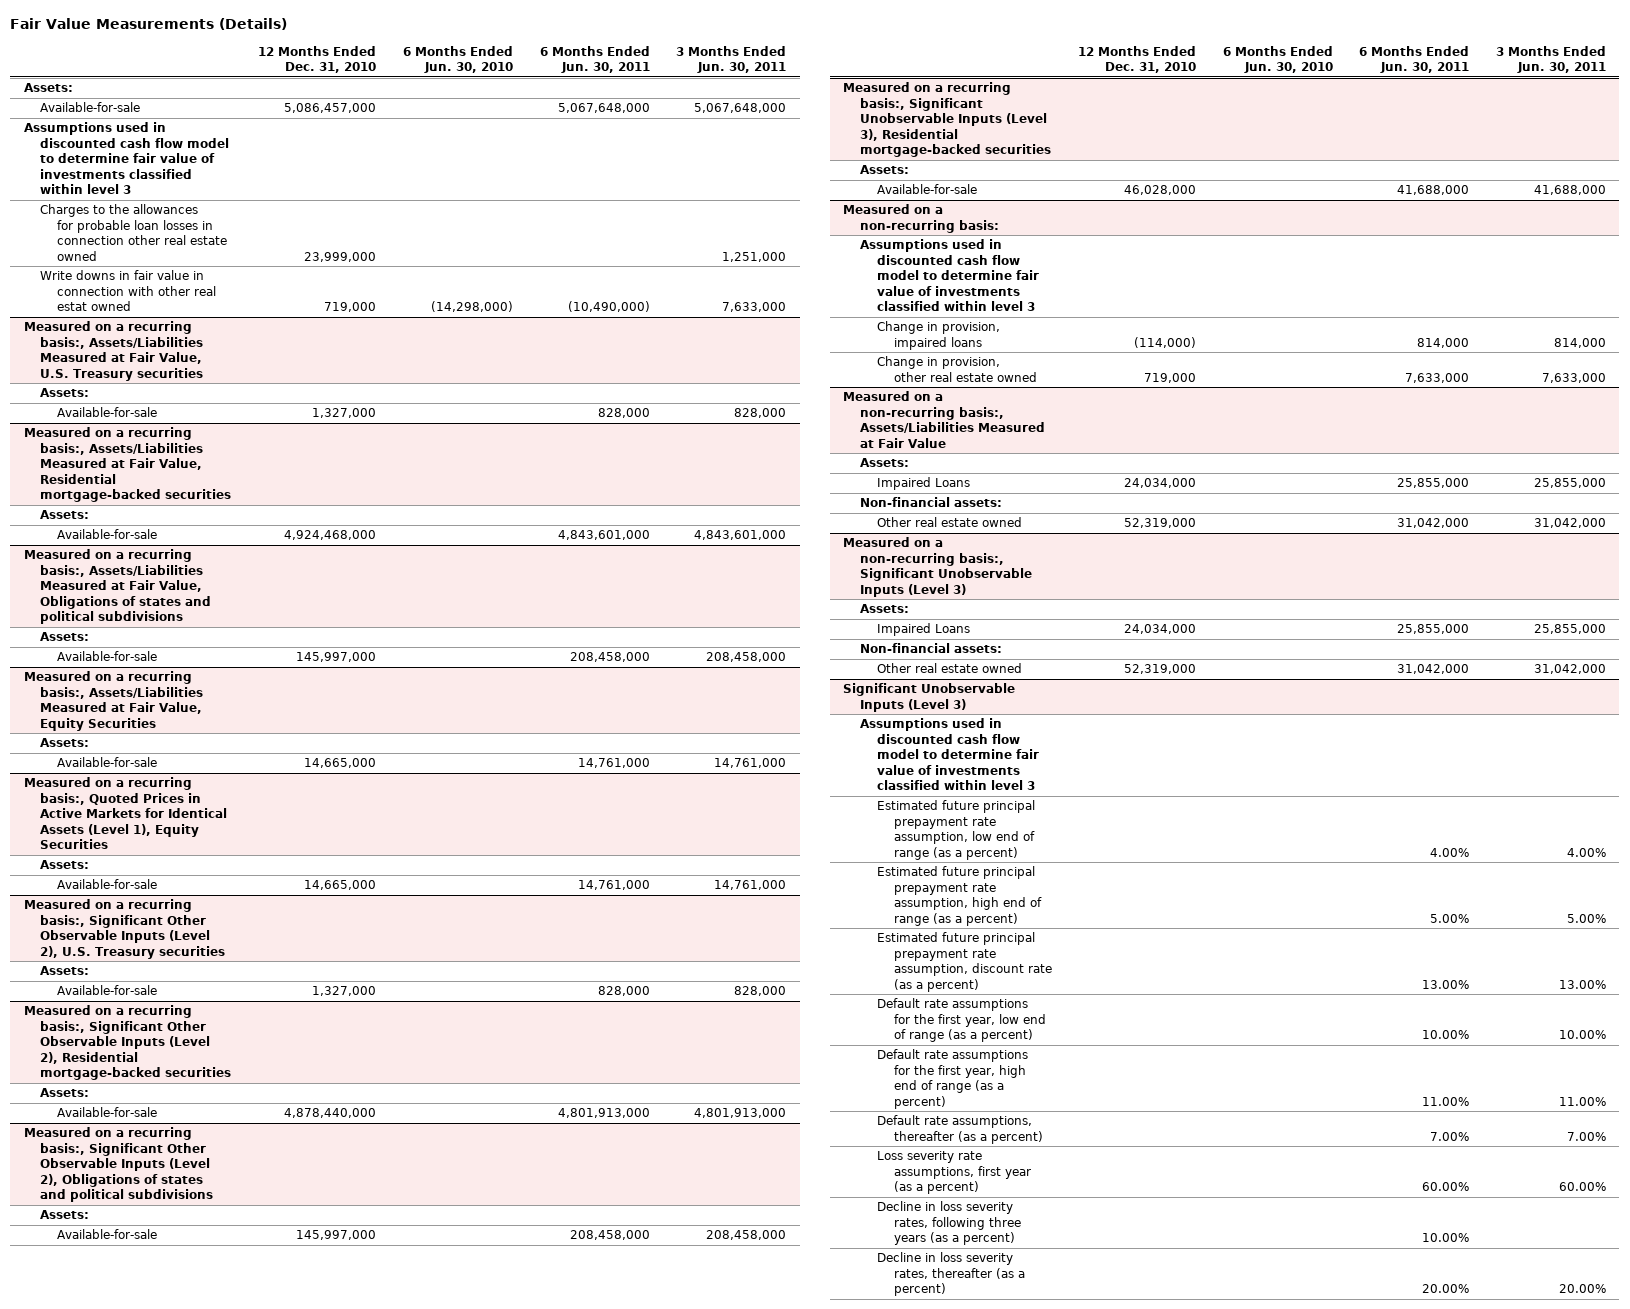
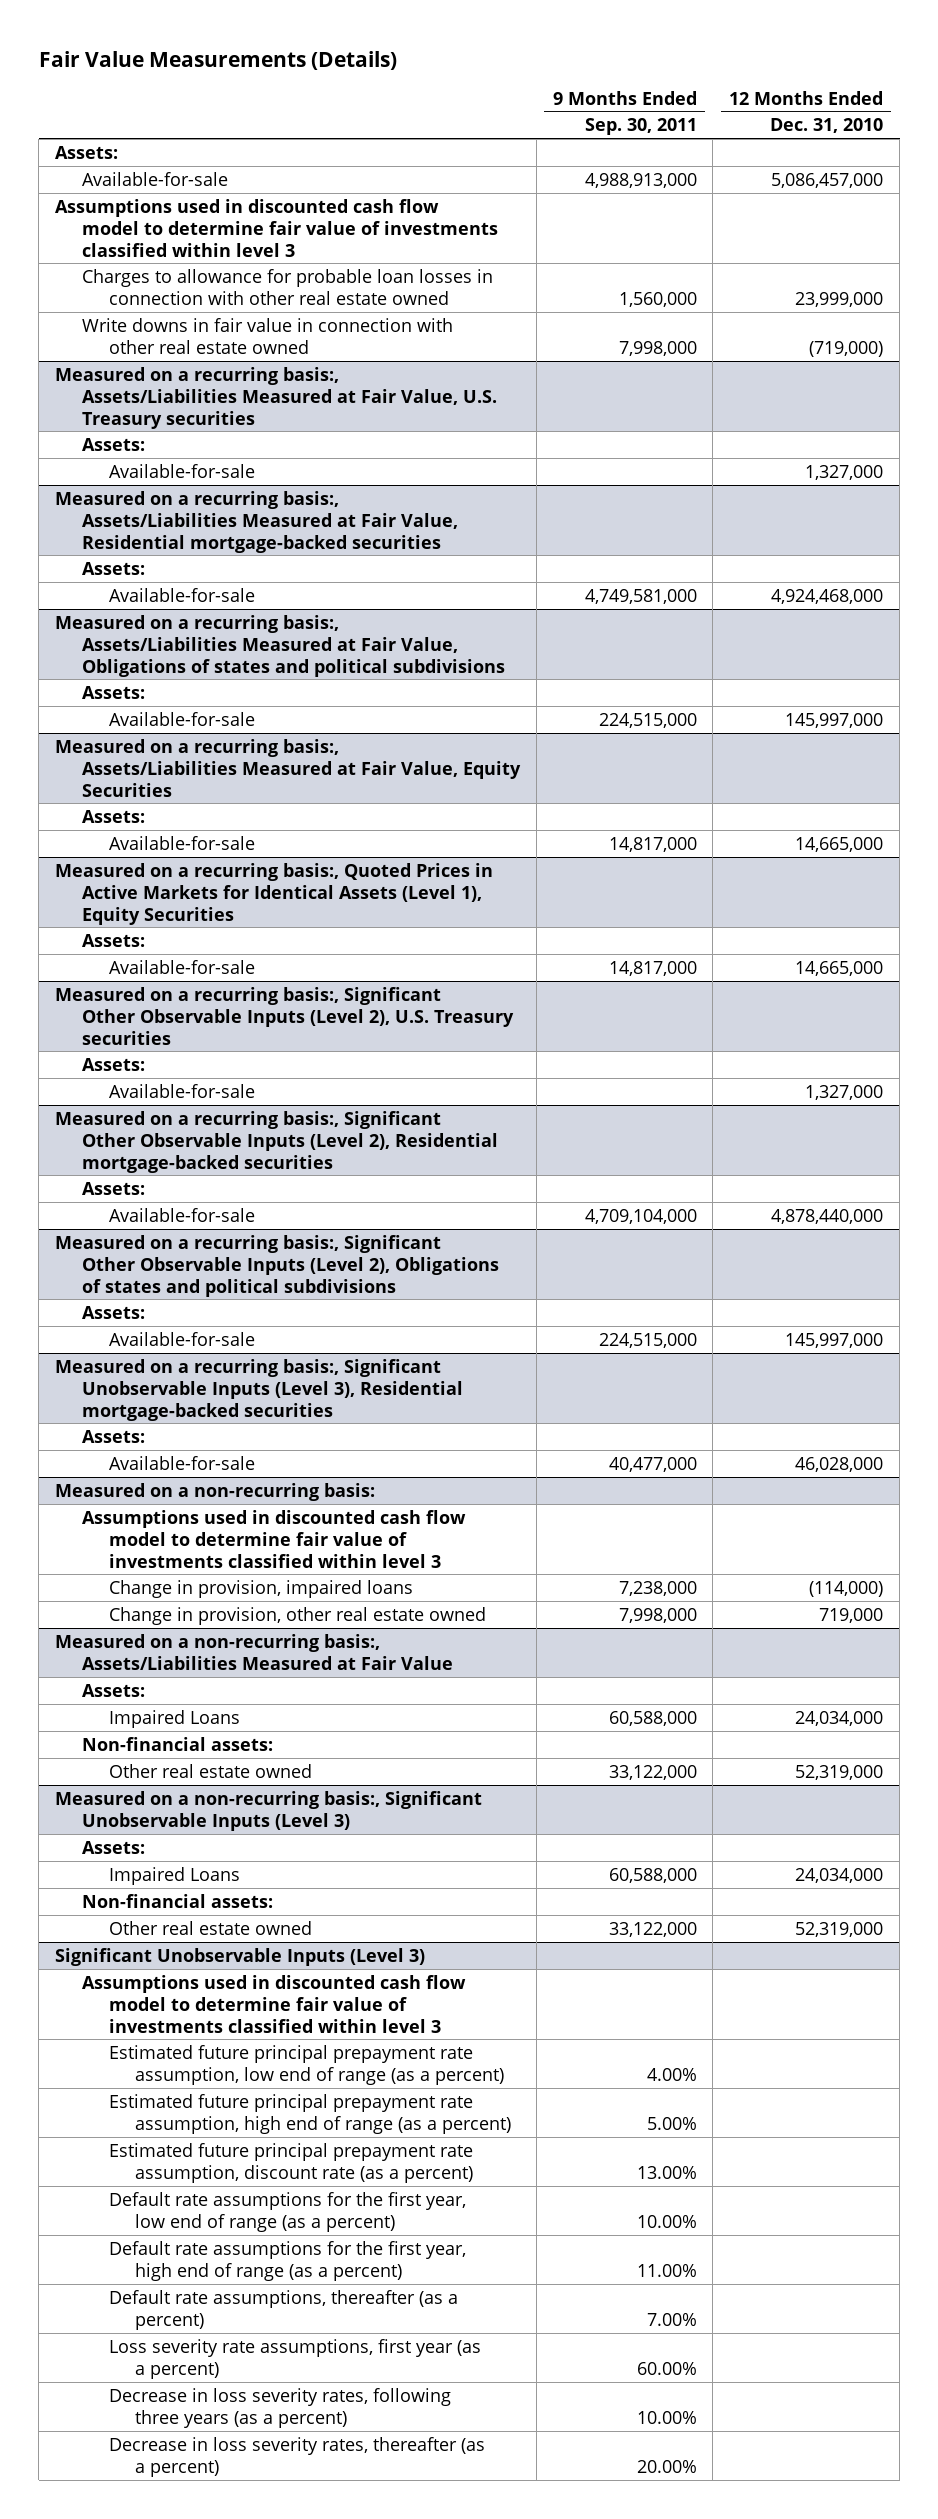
- | 12 Months Ended Dec. 31, 2010 | 6 Months Ended Jun. 30, 2010 | 6 Months Ended Jun. 30, 2011 | 3 Months Ended Jun. 30, 2011
+ | 9 Months Ended Sep. 30, 2011 | 12 Months Ended Dec. 31, 2010
- Charges to the allowances for probable loan losses in connection other real estate owned | 23,999,000 | | | 1,251,000
- Write downs in fair value in connection with other real estat owned | 719,000 | (14,298,000) | (10,490,000) | 7,633,000
+ Charges to allowance for probable loan losses in connection with other real estate owned | 1,560,000 | 23,999,000
+ Write downs in fair value in connection with other real estate owned | 7,998,000 | (719,000)
@ Significant Unobservable Inputs (Level 3)
- Decline in loss severity rates, following three years (as a percent) | | | 10.00% |
- Decline in loss severity rates, thereafter (as a percent) | | | 20.00% | 20.00%
+ Decrease in loss severity rates, following three years (as a percent) | 10.00% |
+ Decrease in loss severity rates, thereafter (as a percent) | 20.00% |

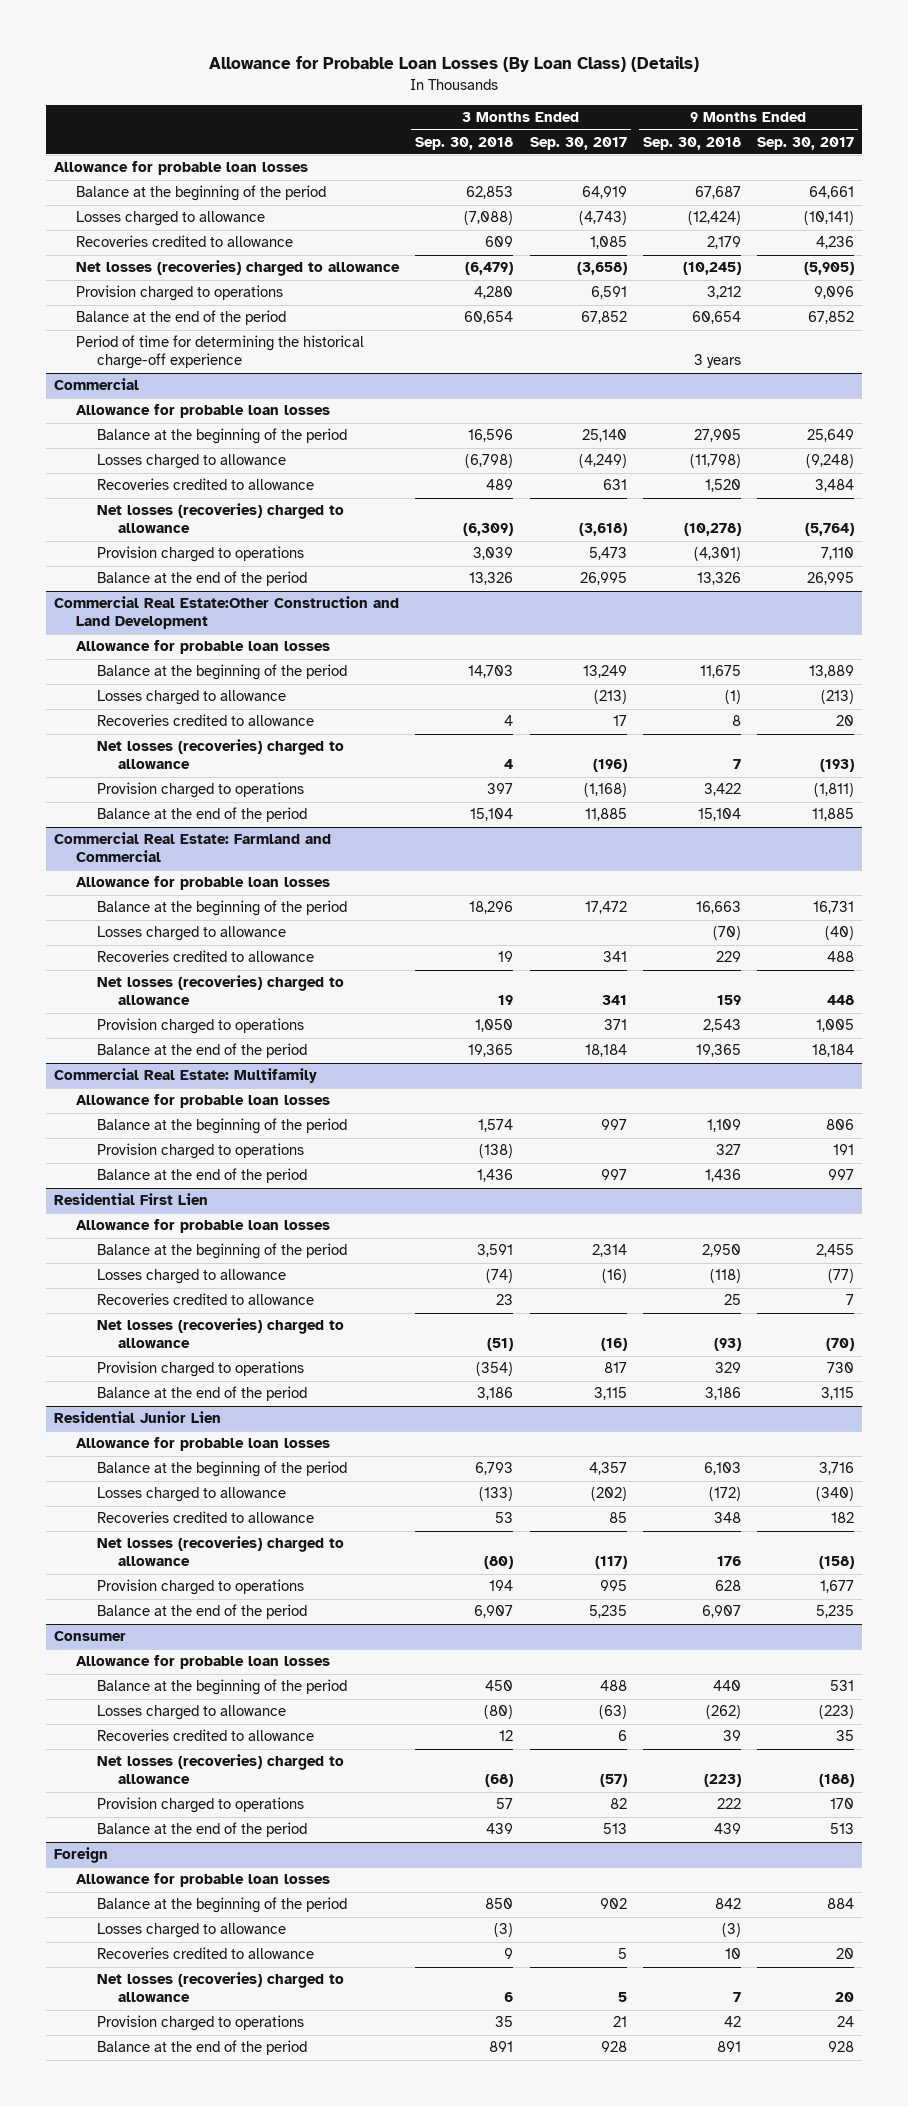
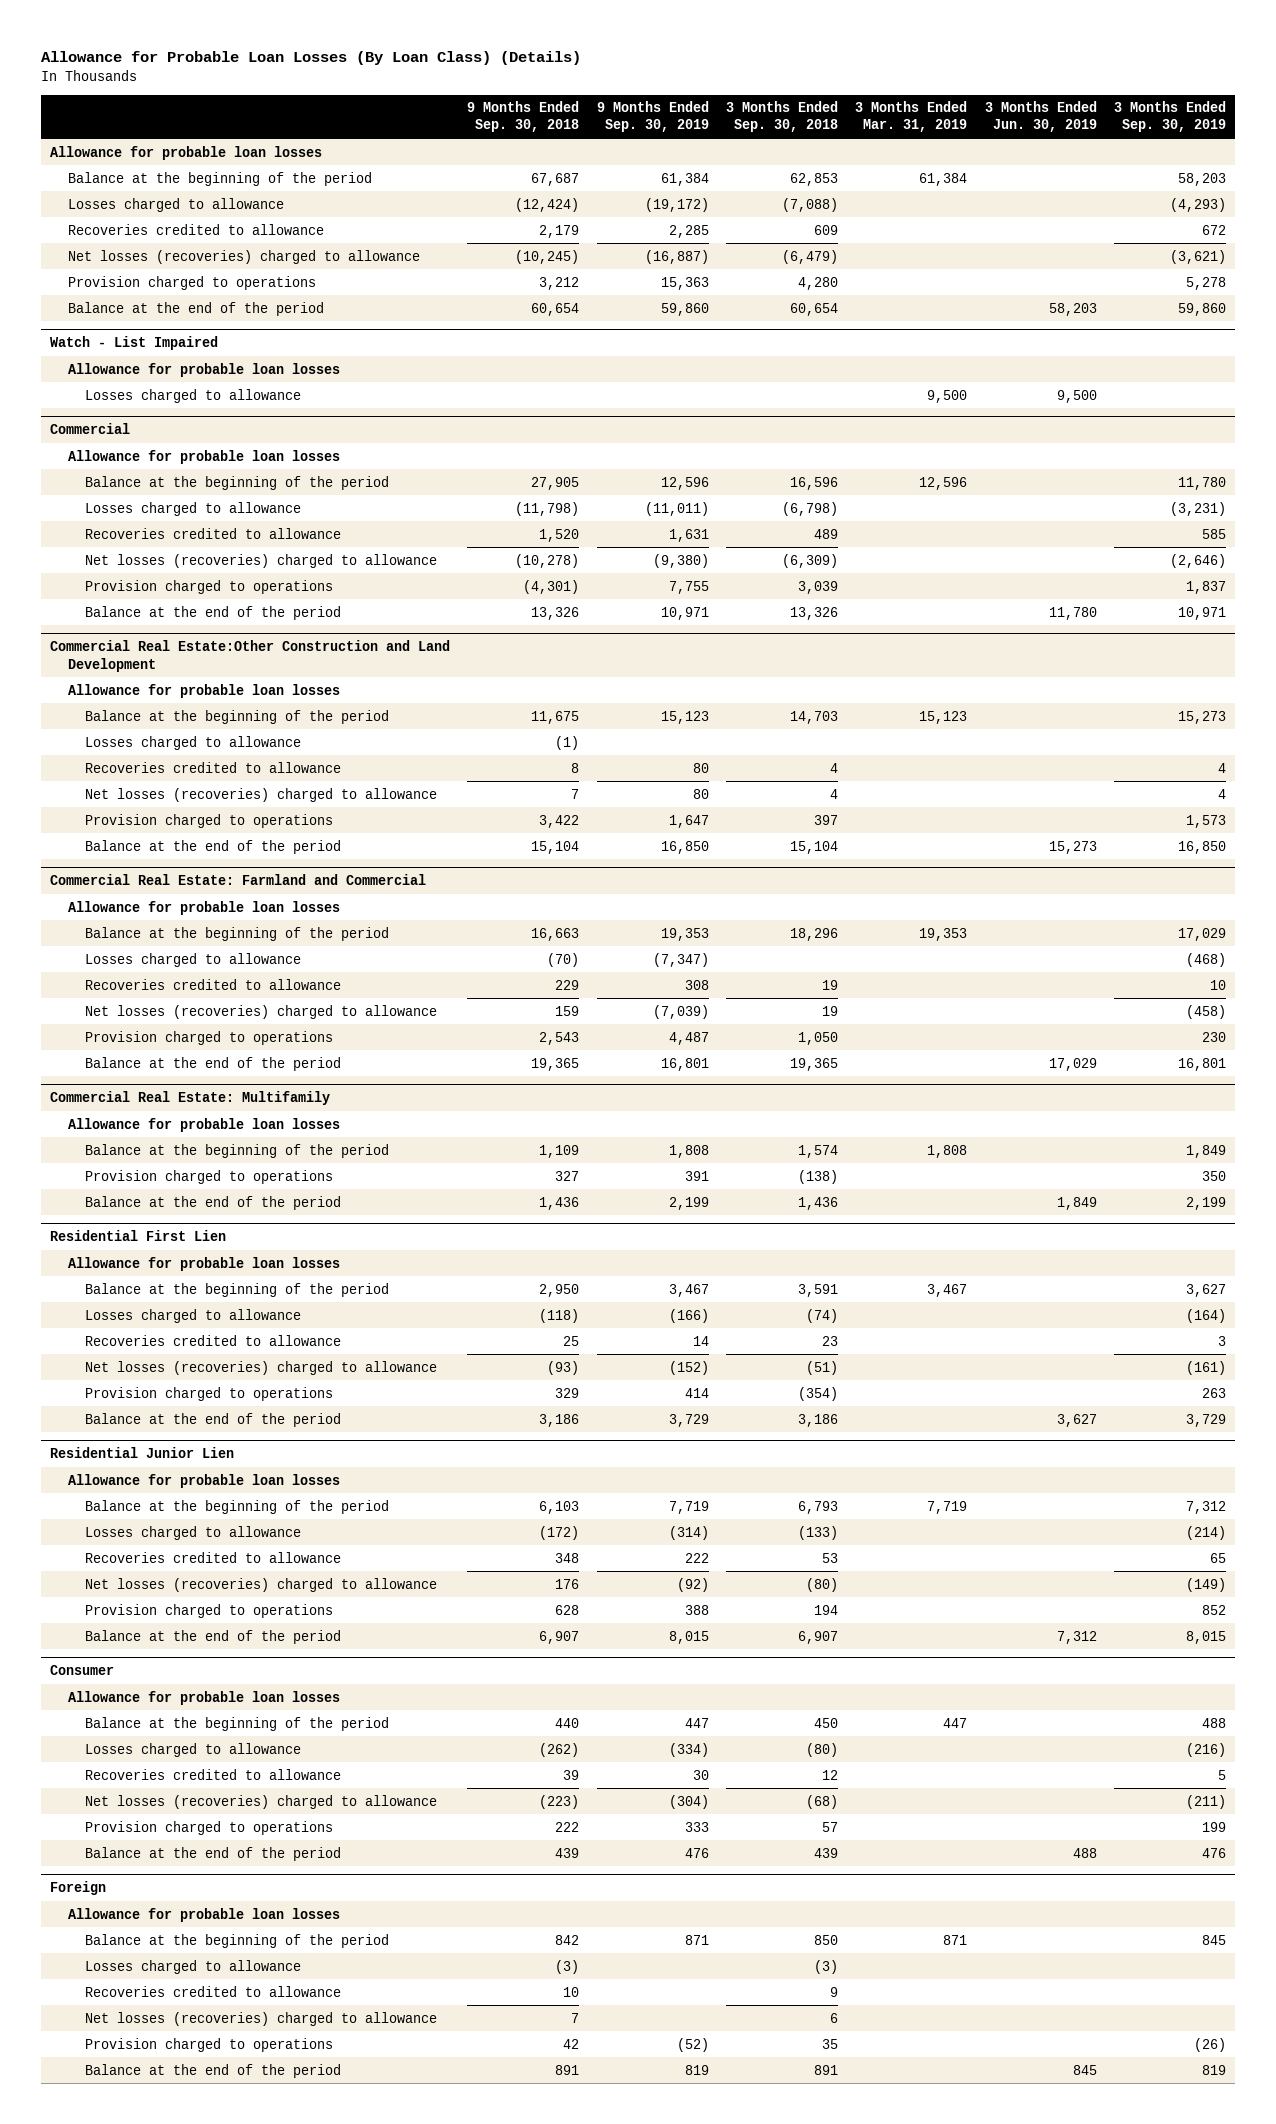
- | 3 Months Ended Sep. 30, 2018 | 3 Months Ended Sep. 30, 2017 | 9 Months Ended Sep. 30, 2018 | 9 Months Ended Sep. 30, 2017
+ | 9 Months Ended Sep. 30, 2018 | 9 Months Ended Sep. 30, 2019 | 3 Months Ended Sep. 30, 2018 | 3 Months Ended Mar. 31, 2019 | 3 Months Ended Jun. 30, 2019 | 3 Months Ended Sep. 30, 2019
- Period of time for determining the historical charge-off experience | | | 3 years |
+ Watch - List Impaired
+ Allowance for probable loan losses
+ Losses charged to allowance | | | | 9,500 | 9,500 |

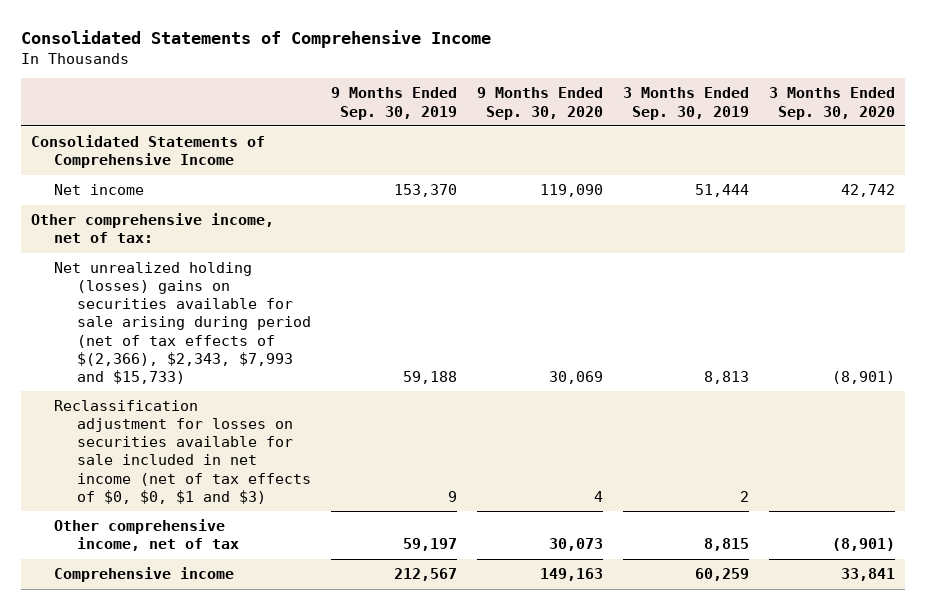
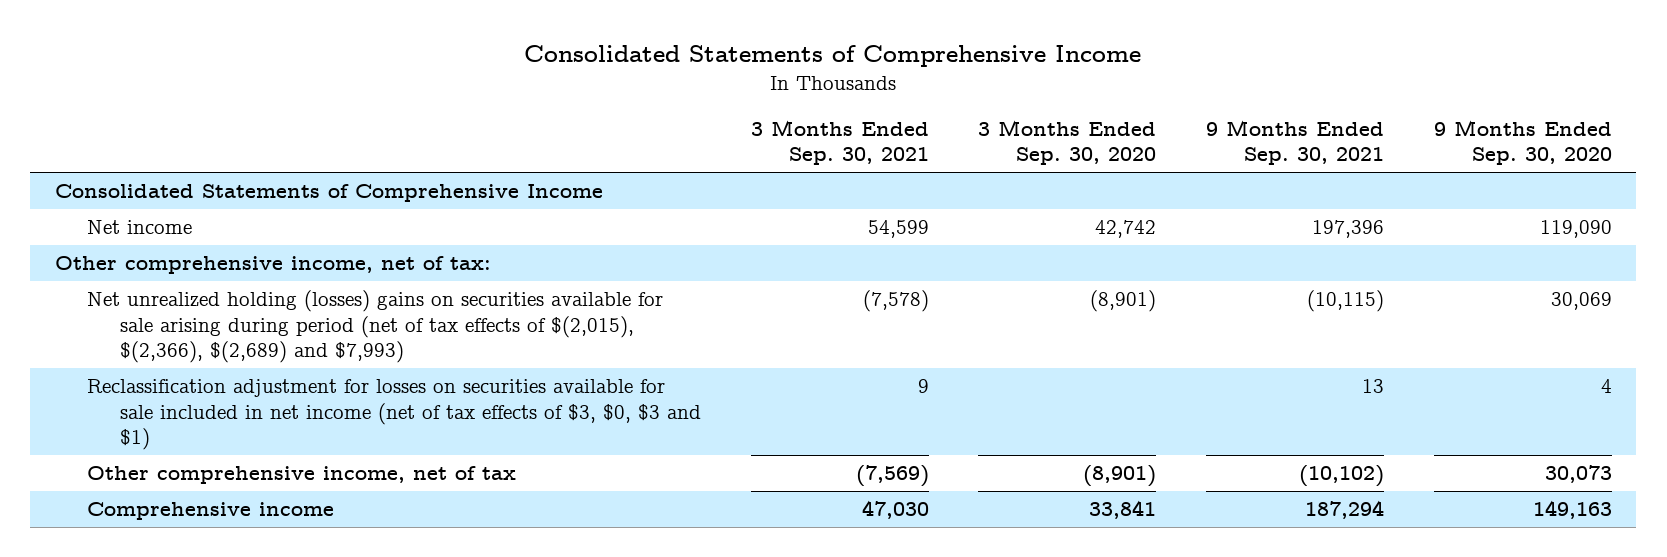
- | 9 Months Ended Sep. 30, 2019 | 9 Months Ended Sep. 30, 2020 | 3 Months Ended Sep. 30, 2019 | 3 Months Ended Sep. 30, 2020
+ | 3 Months Ended Sep. 30, 2021 | 3 Months Ended Sep. 30, 2020 | 9 Months Ended Sep. 30, 2021 | 9 Months Ended Sep. 30, 2020
- Net unrealized holding (losses) gains on securities available for sale arising during period (net of tax effects of $(2,366), $2,343, $7,993 and $15,733) | 59,188 | 30,069 | 8,813 | (8,901)
- Reclassification adjustment for losses on securities available for sale included in net income (net of tax effects of $0, $0, $1 and $3) | 9 | 4 | 2 |
+ Net unrealized holding (losses) gains on securities available for sale arising during period (net of tax effects of $(2,015), $(2,366), $(2,689) and $7,993) | (7,578) | (8,901) | (10,115) | 30,069
+ Reclassification adjustment for losses on securities available for sale included in net income (net of tax effects of $3, $0, $3 and $1) | 9 | | 13 | 4

